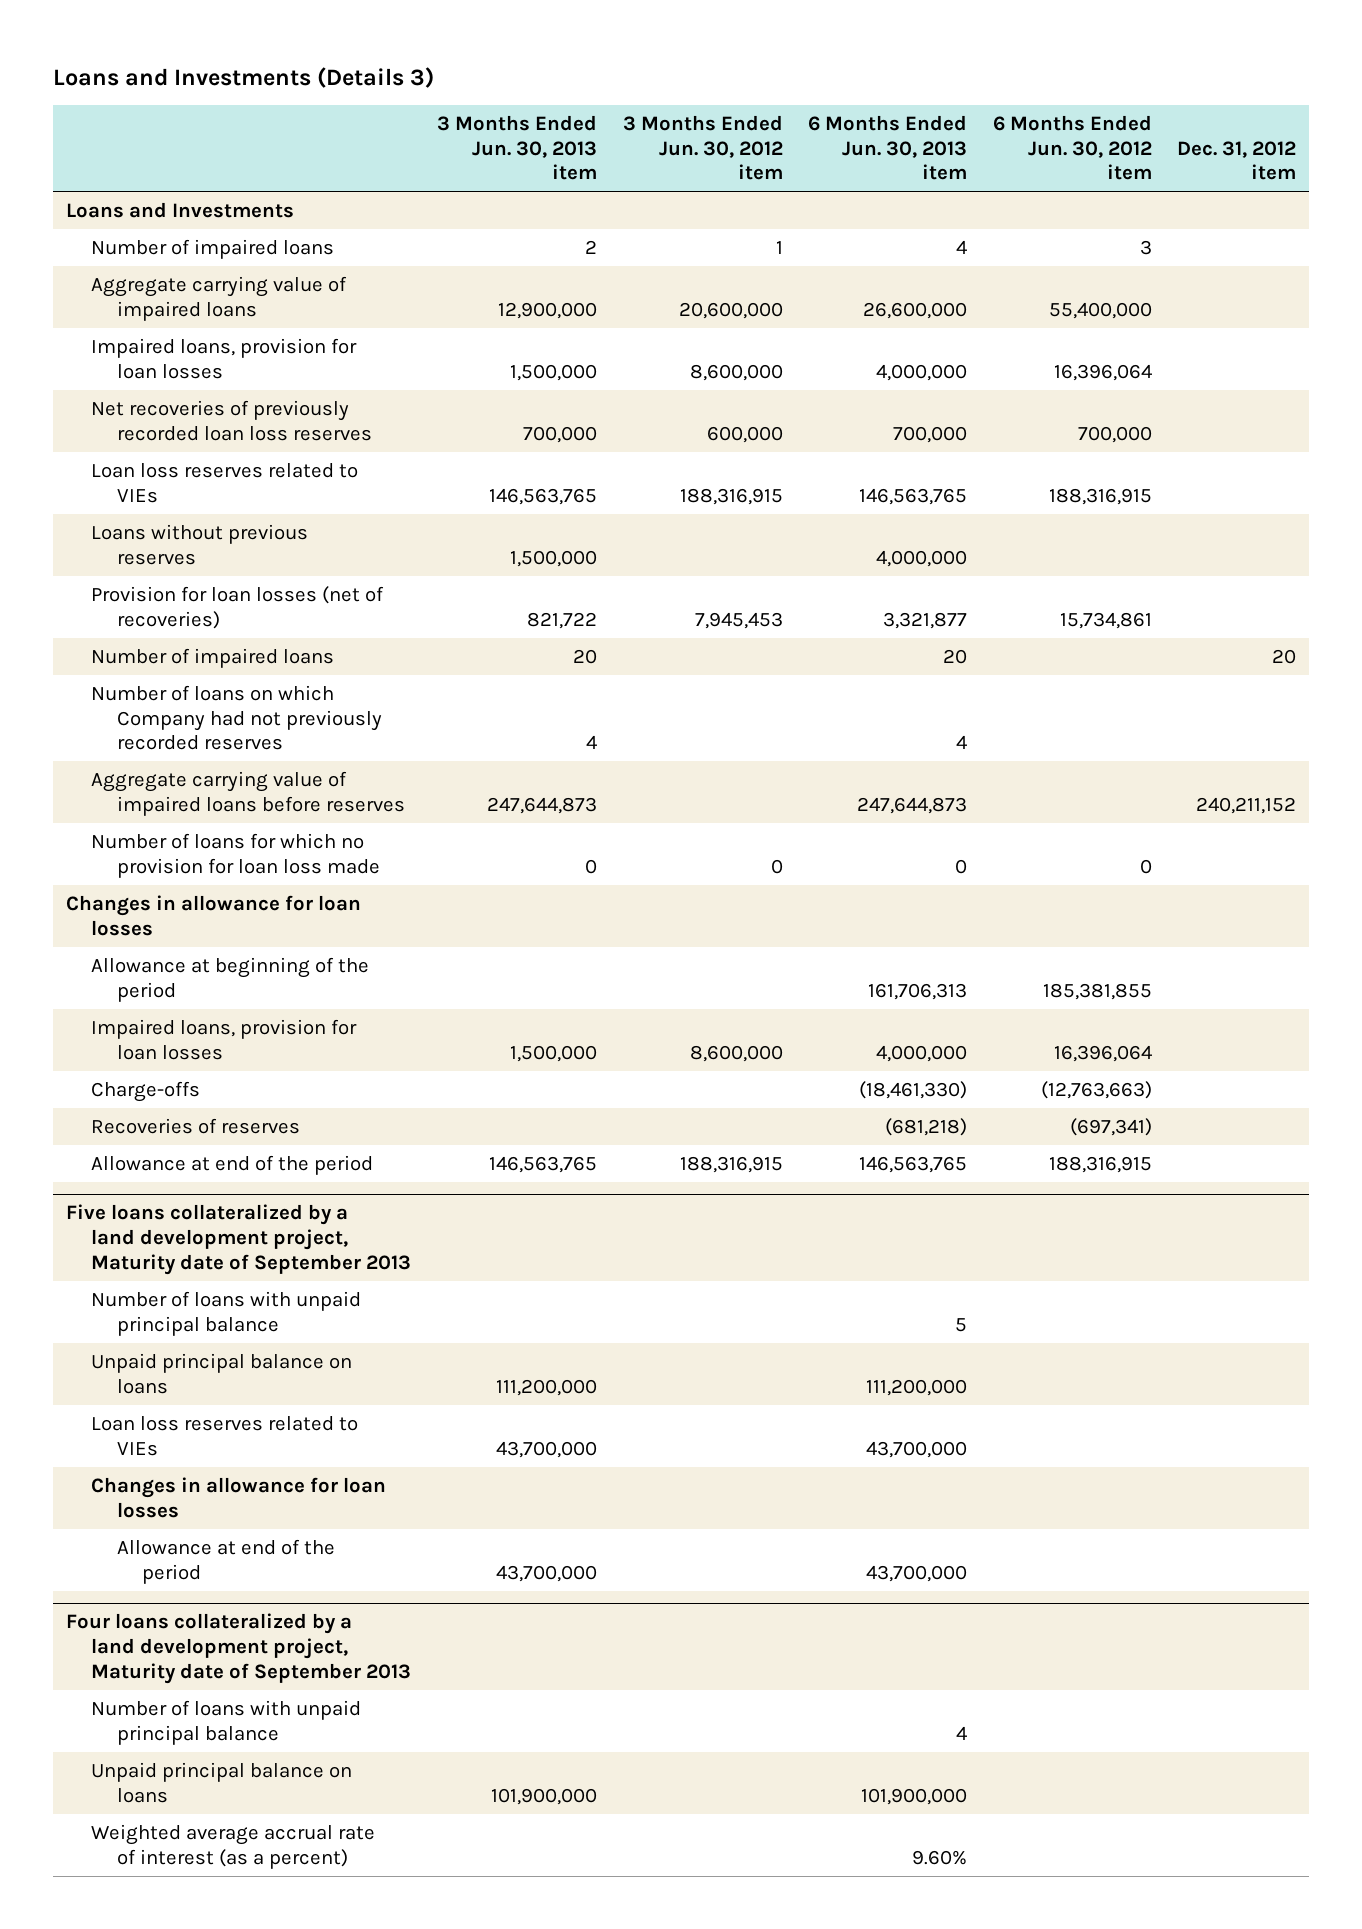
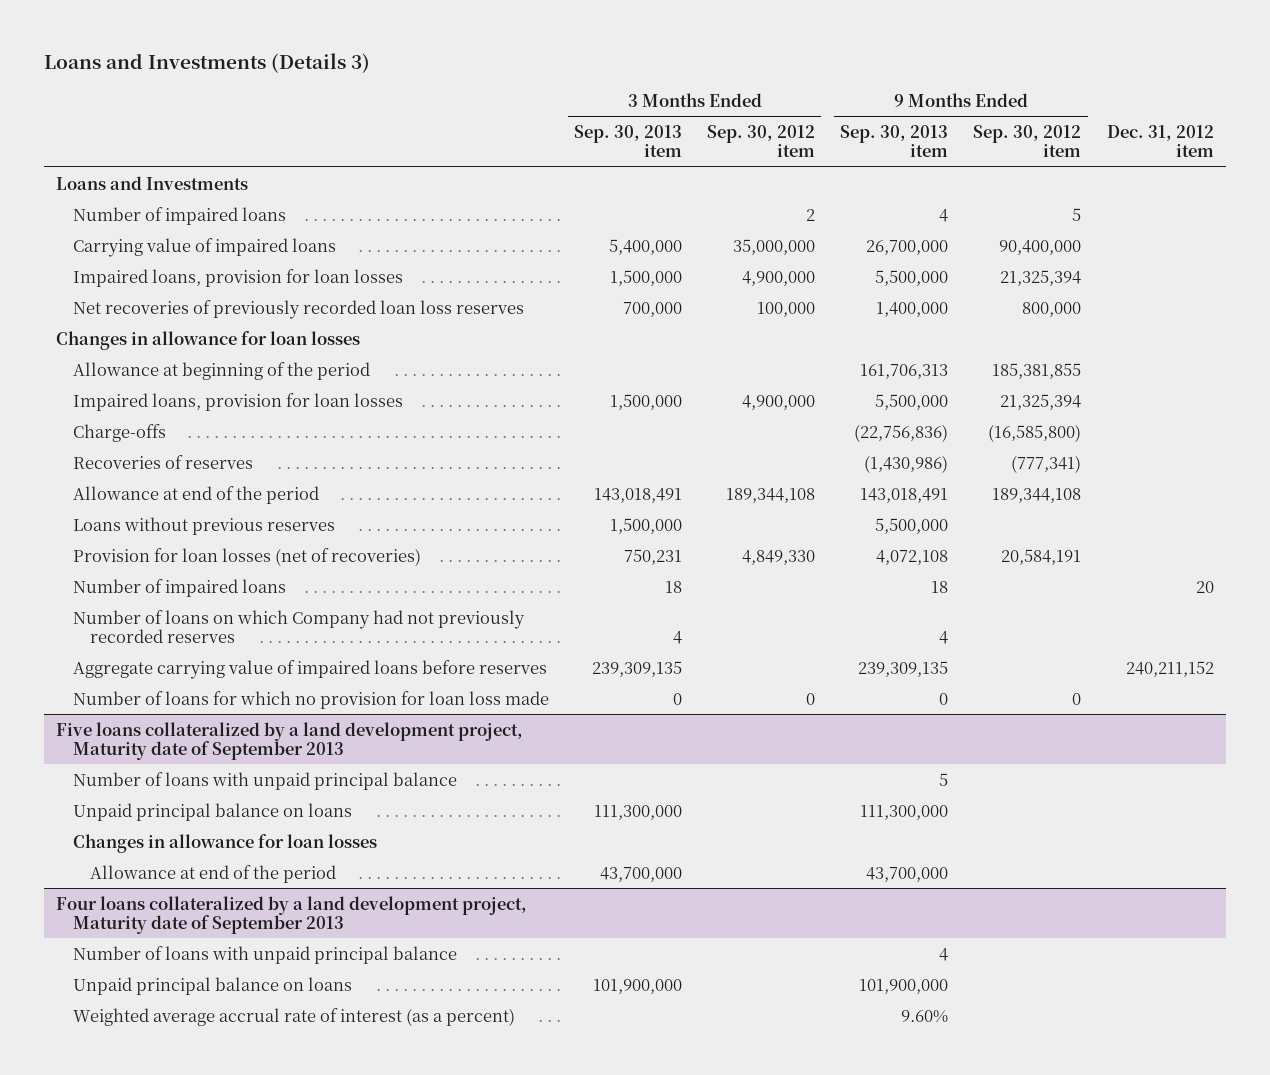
- | 3 Months Ended Jun. 30, 2013 item | 3 Months Ended Jun. 30, 2012 item | 6 Months Ended Jun. 30, 2013 item | 6 Months Ended Jun. 30, 2012 item | Dec. 31, 2012 item
+ | 3 Months Ended Sep. 30, 2013 item | 3 Months Ended Sep. 30, 2012 item | 9 Months Ended Sep. 30, 2013 item | 9 Months Ended Sep. 30, 2012 item | Dec. 31, 2012 item
- Aggregate carrying value of impaired loans | 12,900,000 | 20,600,000 | 26,600,000 | 55,400,000 |
+ Carrying value of impaired loans | 5,400,000 | 35,000,000 | 26,700,000 | 90,400,000 |
- Loan loss reserves related to VIEs | 146,563,765 | 188,316,915 | 146,563,765 | 188,316,915 |
moved down: Loans without previous reserves | 1,500,000 | | 5,500,000 | |
moved down: Provision for loan losses (net of recoveries) | 750,231 | 4,849,330 | 4,072,108 | 20,584,191 |
moved down: Number of impaired loans | 18 | | 18 | | 20
moved down: Number of loans on which Company had not previously recorded reserves | 4 | | 4 | |
moved down: Aggregate carrying value of impaired loans before reserves | 239,309,135 | | 239,309,135 | | 240,211,152
moved down: Number of loans for which no provision for loan loss made | 0 | 0 | 0 | 0 |
@ Five loans collateralized by a land development project, Maturity date of September 2013
- Loan loss reserves related to VIEs | 43,700,000 | | 43,700,000 | |

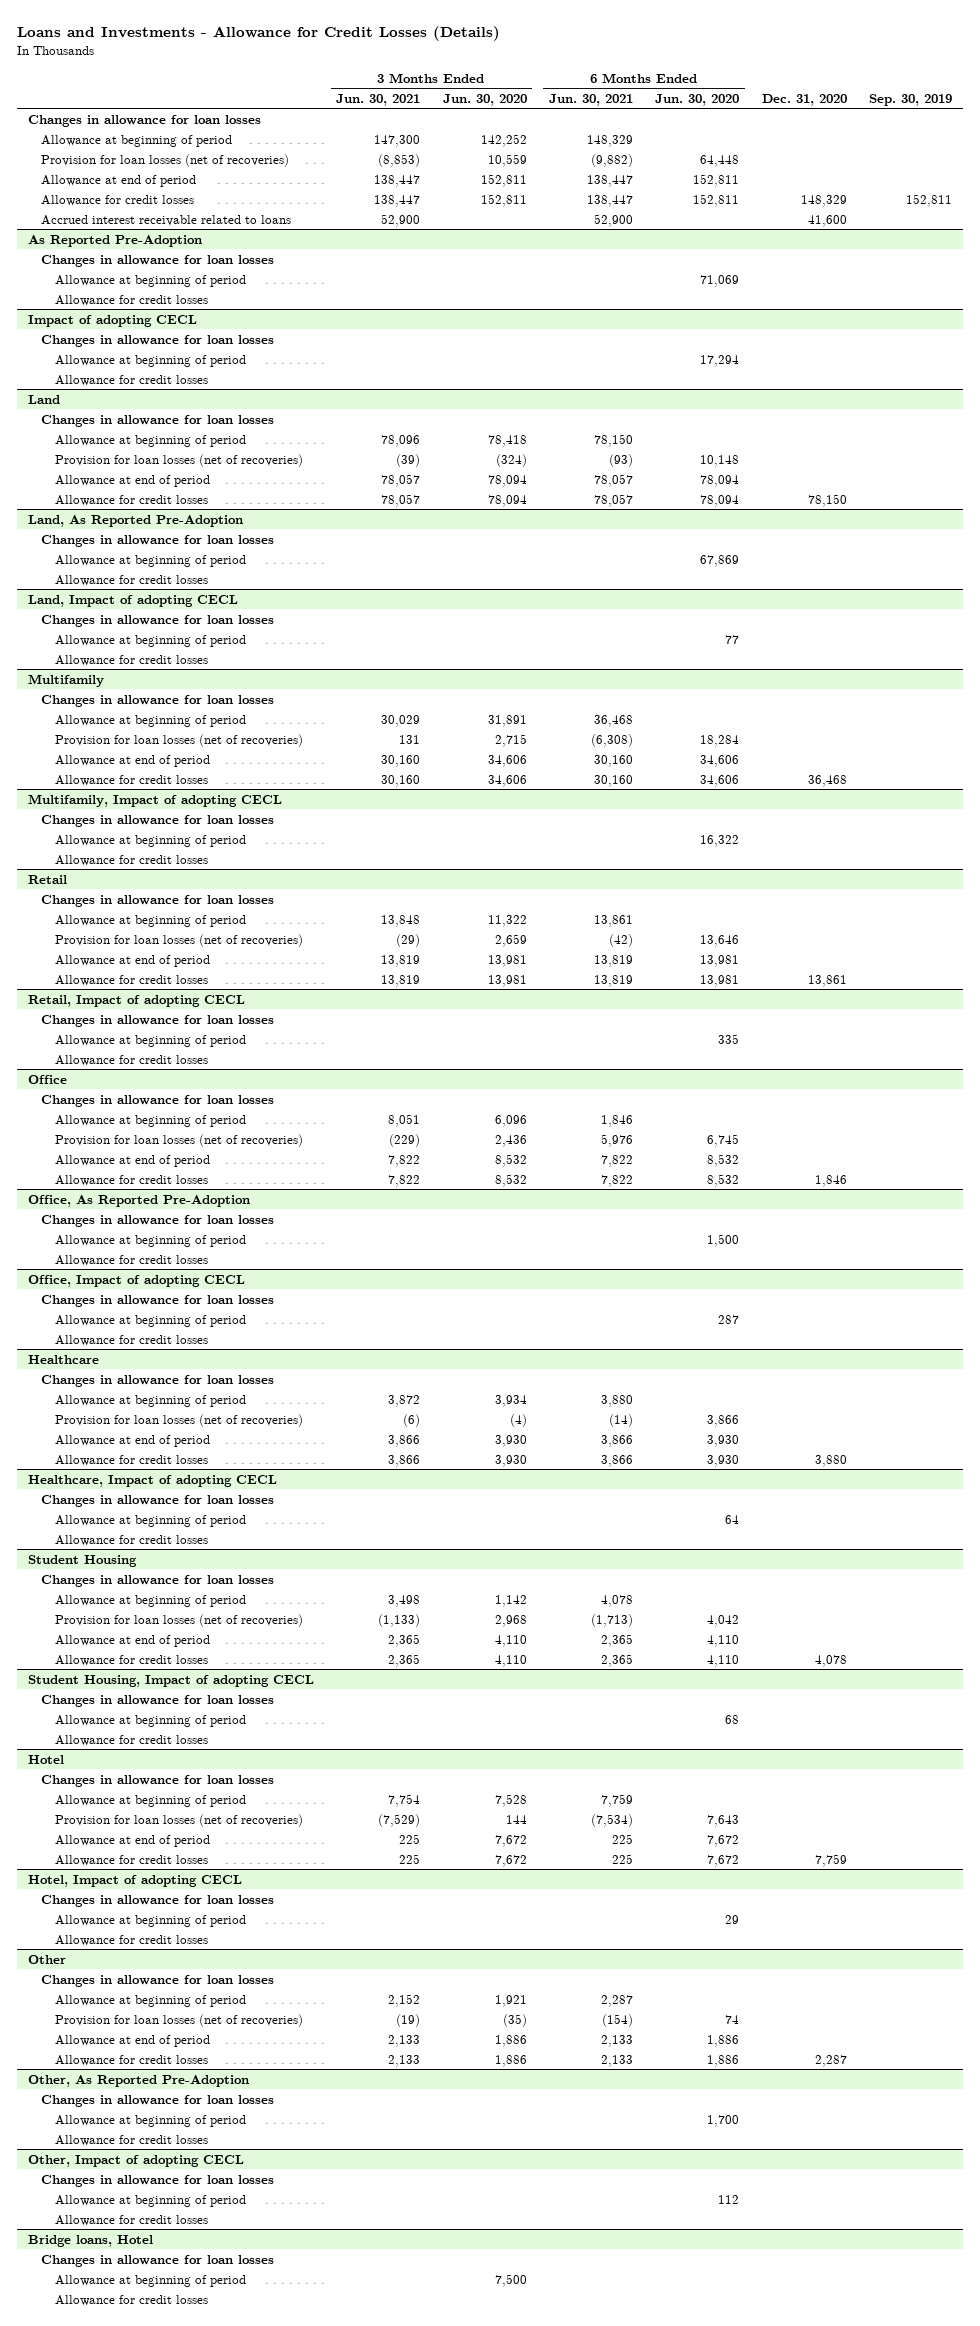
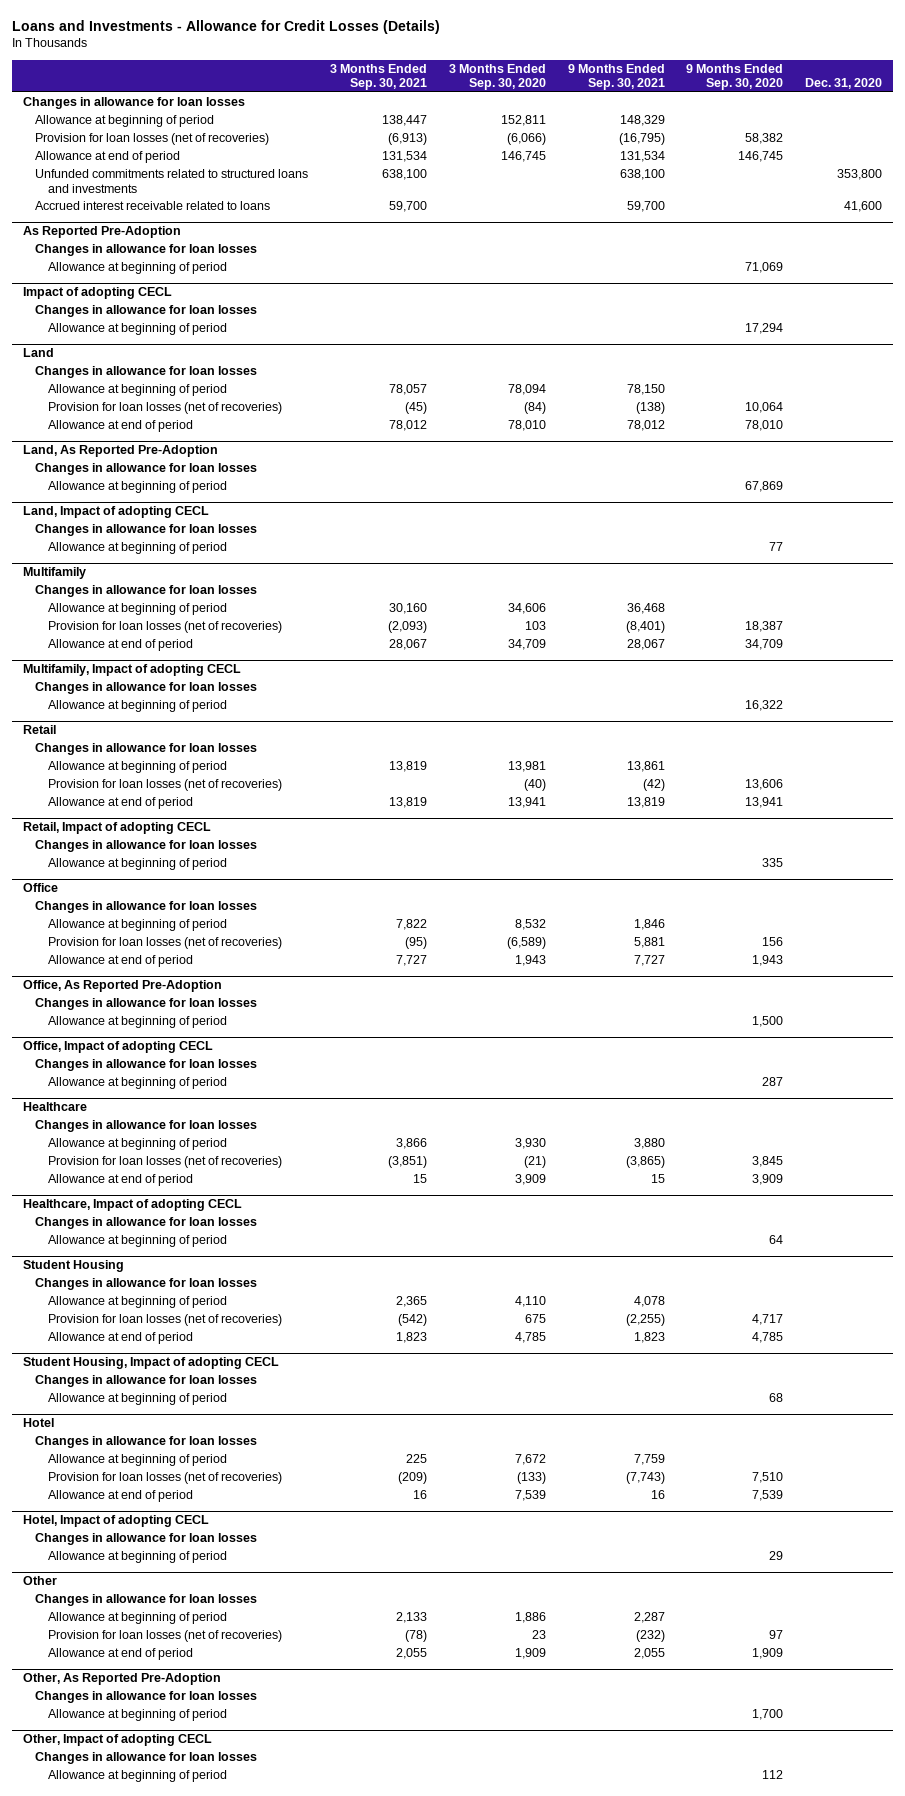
- | 3 Months Ended Jun. 30, 2021 | 3 Months Ended Jun. 30, 2020 | 6 Months Ended Jun. 30, 2021 | 6 Months Ended Jun. 30, 2020 | Dec. 31, 2020 | Sep. 30, 2019
+ | 3 Months Ended Sep. 30, 2021 | 3 Months Ended Sep. 30, 2020 | 9 Months Ended Sep. 30, 2021 | 9 Months Ended Sep. 30, 2020 | Dec. 31, 2020
- Allowance for credit losses | 138,447 | 152,811 | 138,447 | 152,811 | 148,329 | 152,811
+ Unfunded commitments related to structured loans and investments | 638,100 | | 638,100 | | 353,800
@ As Reported Pre-Adoption
- Allowance for credit losses
@ Impact of adopting CECL
- Allowance for credit losses
@ Land
- Allowance for credit losses | 78,057 | 78,094 | 78,057 | 78,094 | 78,150 |
@ Land, As Reported Pre-Adoption
- Allowance for credit losses
@ Land, Impact of adopting CECL
- Allowance for credit losses
@ Multifamily
- Allowance for credit losses | 30,160 | 34,606 | 30,160 | 34,606 | 36,468 |
@ Multifamily, Impact of adopting CECL
- Allowance for credit losses
@ Retail
- Allowance for credit losses | 13,819 | 13,981 | 13,819 | 13,981 | 13,861 |
@ Retail, Impact of adopting CECL
- Allowance for credit losses
@ Office
- Allowance for credit losses | 7,822 | 8,532 | 7,822 | 8,532 | 1,846 |
@ Office, As Reported Pre-Adoption
- Allowance for credit losses
@ Office, Impact of adopting CECL
- Allowance for credit losses
@ Healthcare
- Allowance for credit losses | 3,866 | 3,930 | 3,866 | 3,930 | 3,880 |
@ Healthcare, Impact of adopting CECL
- Allowance for credit losses
@ Student Housing
- Allowance for credit losses | 2,365 | 4,110 | 2,365 | 4,110 | 4,078 |
@ Student Housing, Impact of adopting CECL
- Allowance for credit losses
@ Hotel
- Allowance for credit losses | 225 | 7,672 | 225 | 7,672 | 7,759 |
@ Hotel, Impact of adopting CECL
- Allowance for credit losses
@ Other
- Allowance for credit losses | 2,133 | 1,886 | 2,133 | 1,886 | 2,287 |
@ Other, As Reported Pre-Adoption
- Allowance for credit losses
@ Other, Impact of adopting CECL
- Allowance for credit losses
- Bridge loans, Hotel
- Changes in allowance for loan losses
- Allowance at beginning of period | | 7,500 | | | |
- Allowance for credit losses

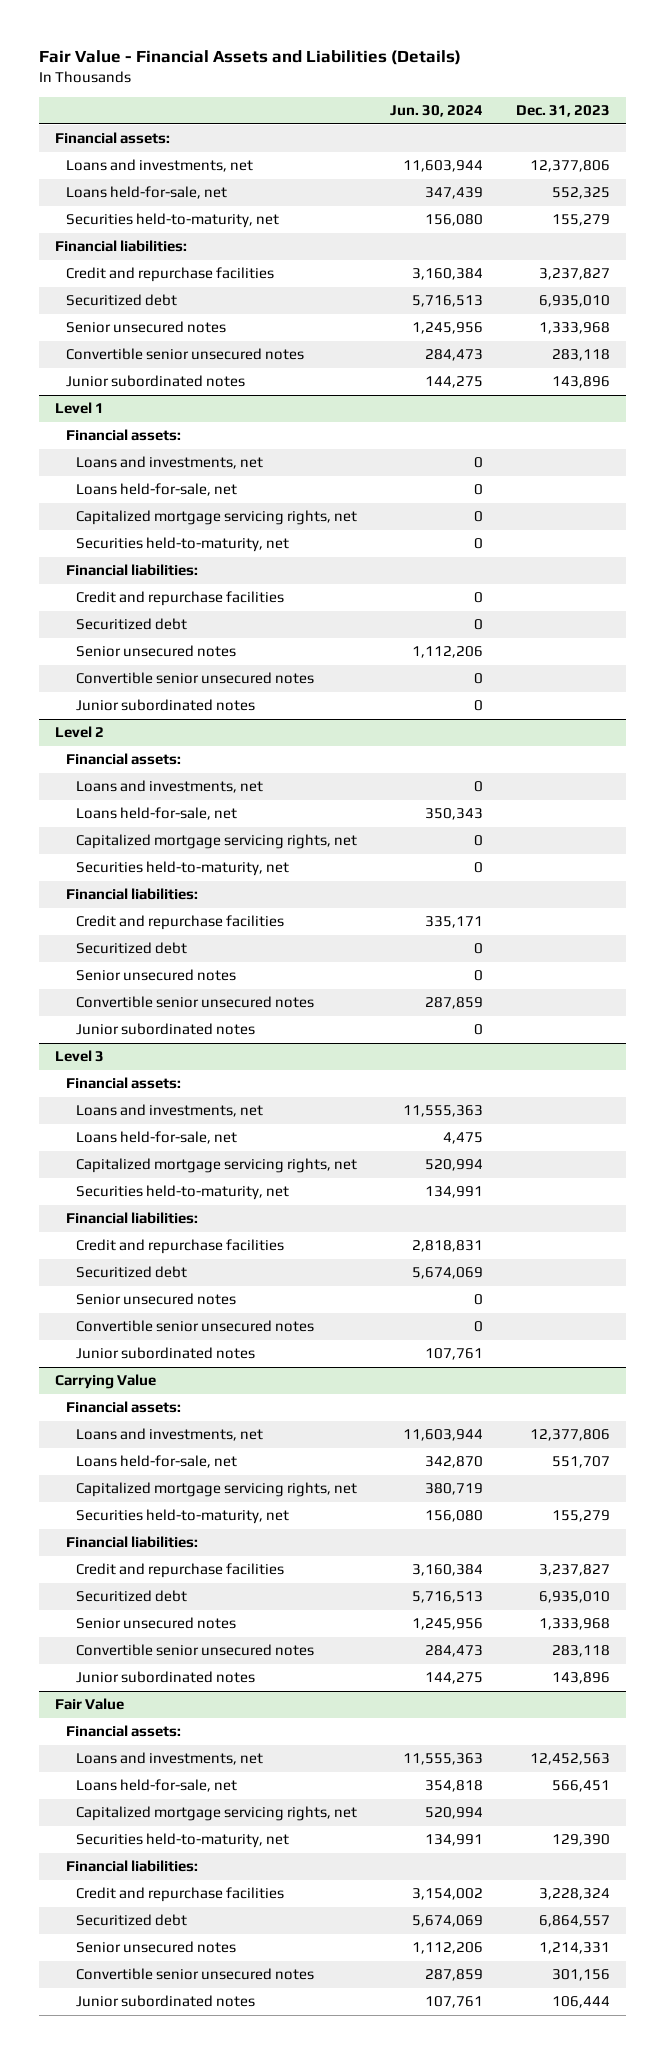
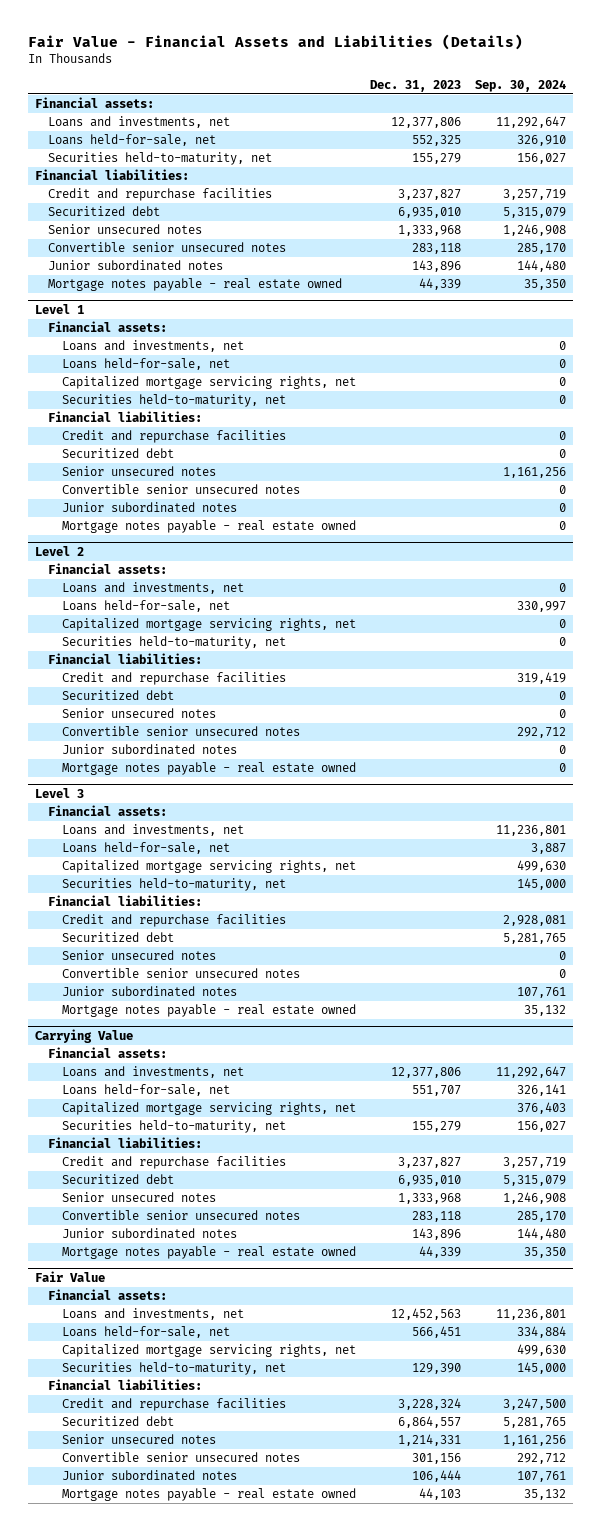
- | Jun. 30, 2024 | Dec. 31, 2023
+ | Dec. 31, 2023 | Sep. 30, 2024
+ Mortgage notes payable - real estate owned | 44,339 | 35,350
@ Level 1
+ Mortgage notes payable - real estate owned | | 0
@ Level 2
+ Mortgage notes payable - real estate owned | | 0
@ Level 3
+ Mortgage notes payable - real estate owned | | 35,132
@ Carrying Value
+ Mortgage notes payable - real estate owned | 44,339 | 35,350
@ Fair Value
+ Mortgage notes payable - real estate owned | 44,103 | 35,132

